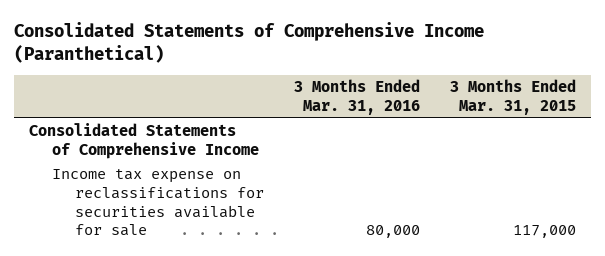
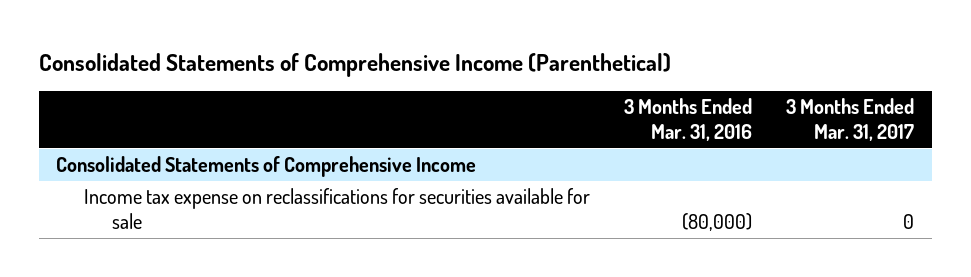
- Consolidated Statements of Comprehensive Income (Paranthetical)
+ Consolidated Statements of Comprehensive Income (Parenthetical)
- | 3 Months Ended Mar. 31, 2016 | 3 Months Ended Mar. 31, 2015
+ | 3 Months Ended Mar. 31, 2016 | 3 Months Ended Mar. 31, 2017
- Income tax expense on reclassifications for securities available for sale | 80,000 | 117,000
+ Income tax expense on reclassifications for securities available for sale | (80,000) | 0

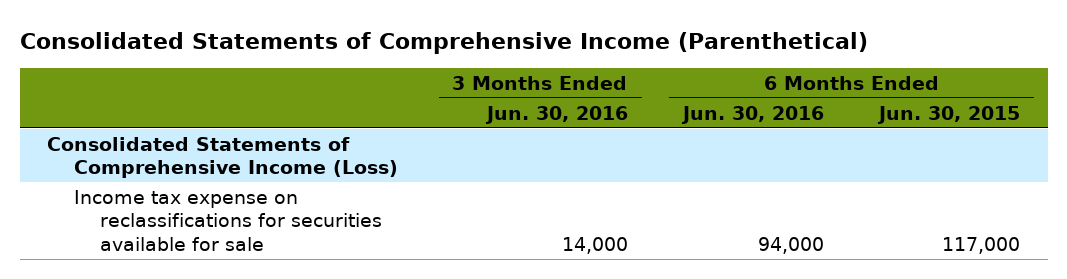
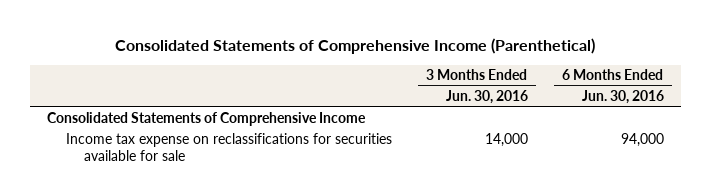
- | 3 Months Ended Jun. 30, 2016 | 6 Months Ended Jun. 30, 2016 | 6 Months Ended Jun. 30, 2015
+ | 3 Months Ended Jun. 30, 2016 | 6 Months Ended Jun. 30, 2016
- Consolidated Statements of Comprehensive Income (Loss)
+ Consolidated Statements of Comprehensive Income

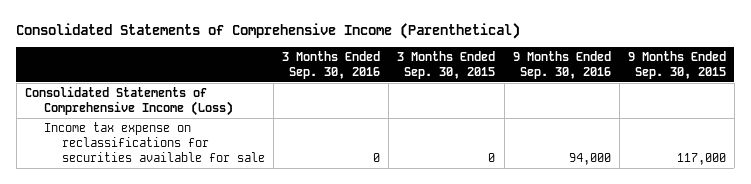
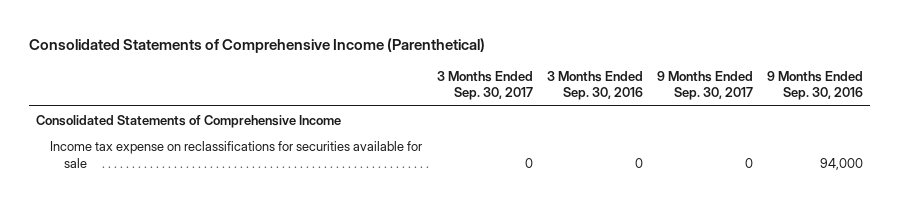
- | 3 Months Ended Sep. 30, 2016 | 3 Months Ended Sep. 30, 2015 | 9 Months Ended Sep. 30, 2016 | 9 Months Ended Sep. 30, 2015
+ | 3 Months Ended Sep. 30, 2017 | 3 Months Ended Sep. 30, 2016 | 9 Months Ended Sep. 30, 2017 | 9 Months Ended Sep. 30, 2016
- Consolidated Statements of Comprehensive Income (Loss)
+ Consolidated Statements of Comprehensive Income

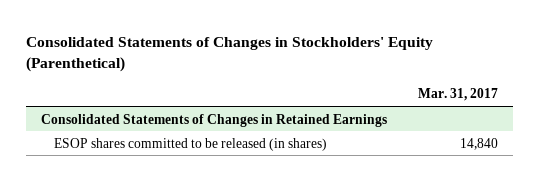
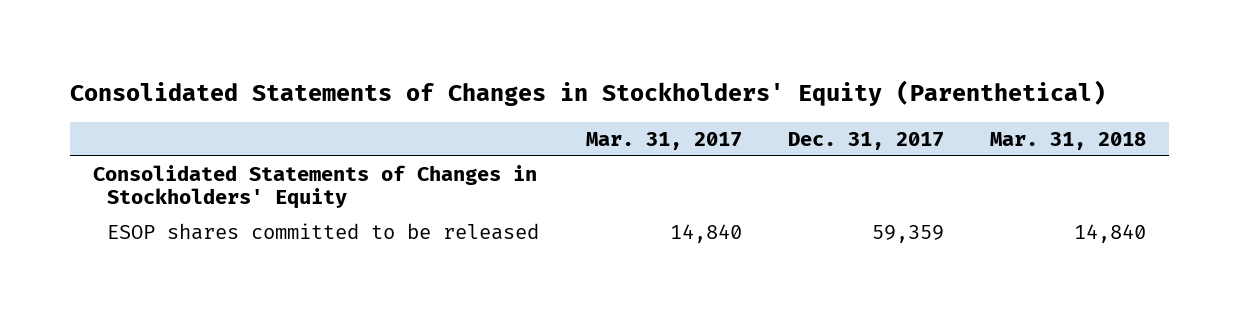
- | Mar. 31, 2017
+ | Mar. 31, 2017 | Dec. 31, 2017 | Mar. 31, 2018
- Consolidated Statements of Changes in Retained Earnings
- ESOP shares committed to be released (in shares) | 14,840
+ Consolidated Statements of Changes in Stockholders' Equity
+ ESOP shares committed to be released | 14,840 | 59,359 | 14,840

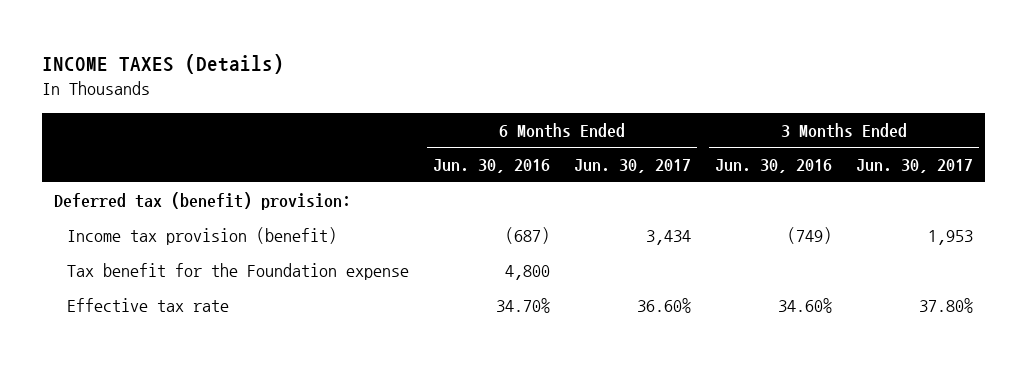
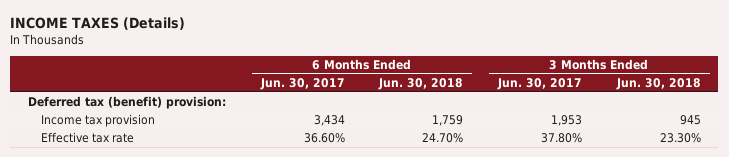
- | 6 Months Ended Jun. 30, 2016 | 6 Months Ended Jun. 30, 2017 | 3 Months Ended Jun. 30, 2016 | 3 Months Ended Jun. 30, 2017
+ | 6 Months Ended Jun. 30, 2017 | 6 Months Ended Jun. 30, 2018 | 3 Months Ended Jun. 30, 2017 | 3 Months Ended Jun. 30, 2018
- Income tax provision (benefit) | (687) | 3,434 | (749) | 1,953
- Tax benefit for the Foundation expense | 4,800 | | |
+ Income tax provision | 3,434 | 1,759 | 1,953 | 945

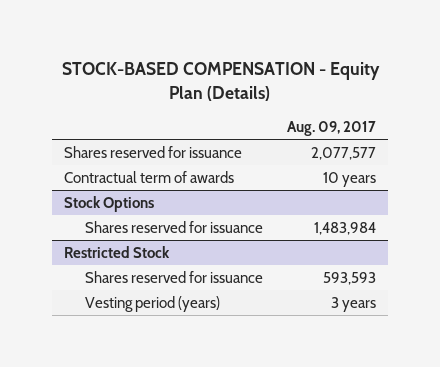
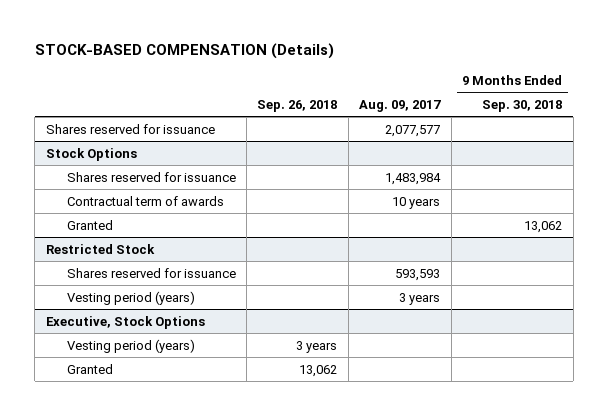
- STOCK-BASED COMPENSATION - Equity Plan (Details)
+ STOCK-BASED COMPENSATION (Details)
- | Aug. 09, 2017
+ | Sep. 26, 2018 | Aug. 09, 2017 | 9 Months Ended Sep. 30, 2018
- Contractual term of awards | 10 years
@ Stock Options
+ Contractual term of awards | | 10 years |
+ Granted | | | 13,062
+ Executive, Stock Options
+ Vesting period (years) | 3 years | |
+ Granted | 13,062 | |

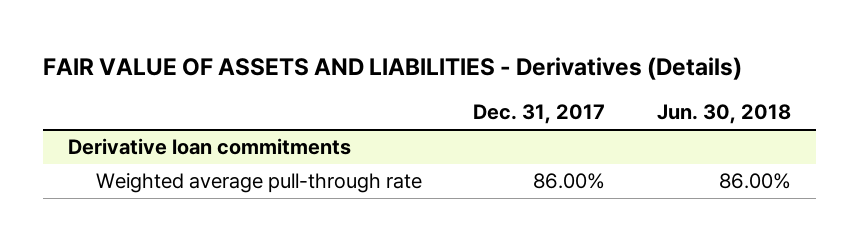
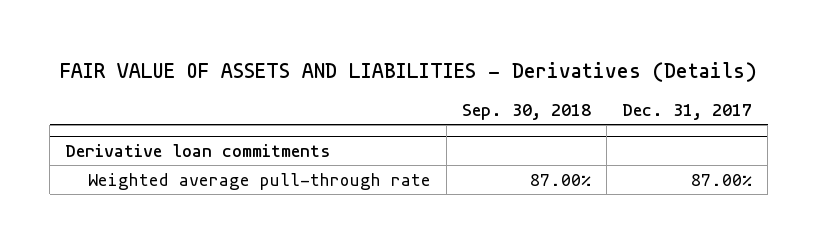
- | Dec. 31, 2017 | Jun. 30, 2018
+ | Sep. 30, 2018 | Dec. 31, 2017
@ Derivative loan commitments
- Weighted average pull-through rate | 86.00% | 86.00%
+ Weighted average pull-through rate | 87.00% | 87.00%

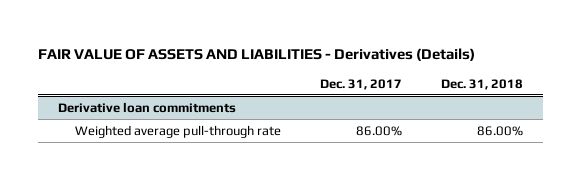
- | Sep. 30, 2018 | Dec. 31, 2017
+ | Dec. 31, 2017 | Dec. 31, 2018
@ Derivative loan commitments
- Weighted average pull-through rate | 87.00% | 87.00%
+ Weighted average pull-through rate | 86.00% | 86.00%

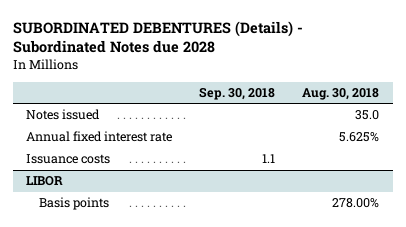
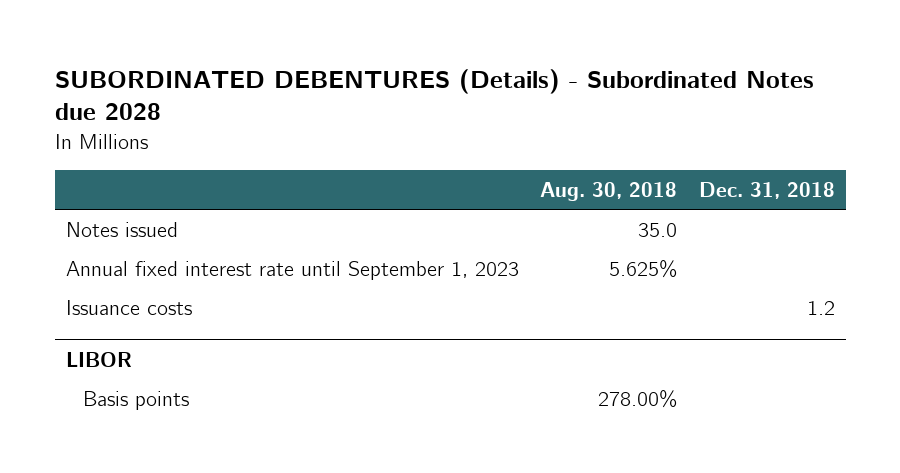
- | Sep. 30, 2018 | Aug. 30, 2018
+ | Aug. 30, 2018 | Dec. 31, 2018
- Annual fixed interest rate | | 5.625%
+ Annual fixed interest rate until September 1, 2023 | 5.625% |

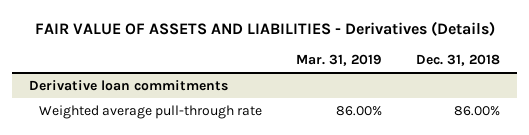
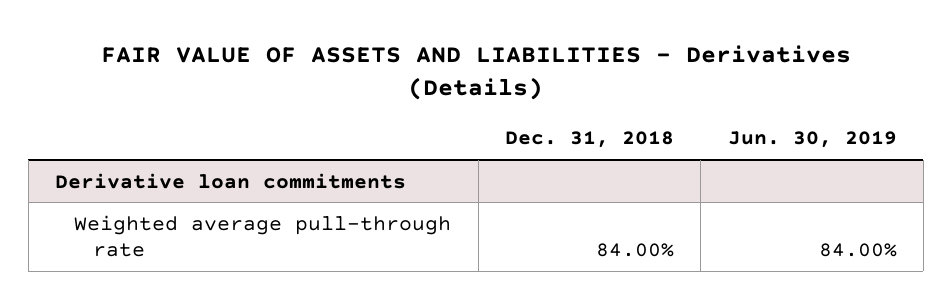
- | Mar. 31, 2019 | Dec. 31, 2018
+ | Dec. 31, 2018 | Jun. 30, 2019
@ Derivative loan commitments
- Weighted average pull-through rate | 86.00% | 86.00%
+ Weighted average pull-through rate | 84.00% | 84.00%

